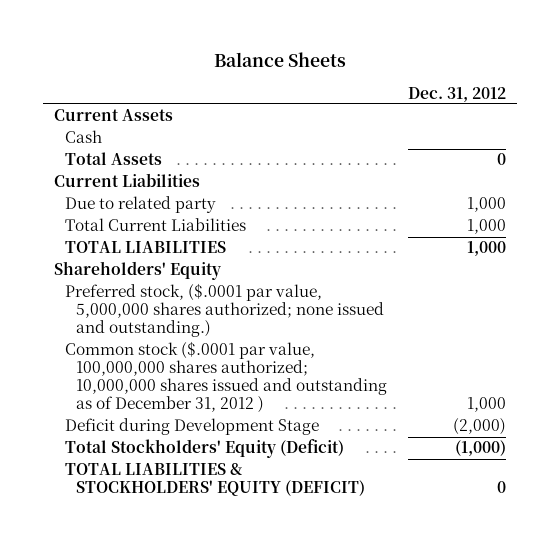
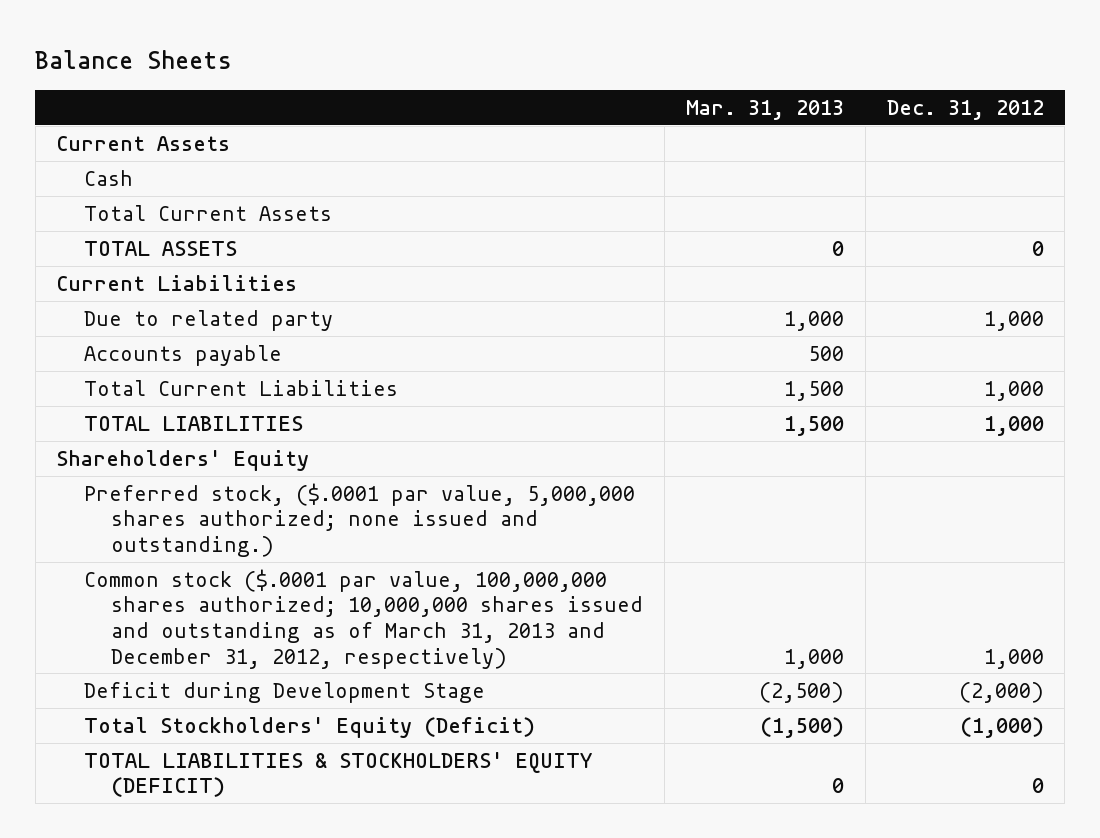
- | Dec. 31, 2012
+ | Mar. 31, 2013 | Dec. 31, 2012
- Total Assets | 0
+ Total Current Assets
+ TOTAL ASSETS | 0 | 0
+ Accounts payable | 500 |
- Common stock ($.0001 par value, 100,000,000 shares authorized; 10,000,000 shares issued and outstanding as of December 31, 2012 ) | 1,000
+ Common stock ($.0001 par value, 100,000,000 shares authorized; 10,000,000 shares issued and outstanding as of March 31, 2013 and December 31, 2012, respectively) | 1,000 | 1,000

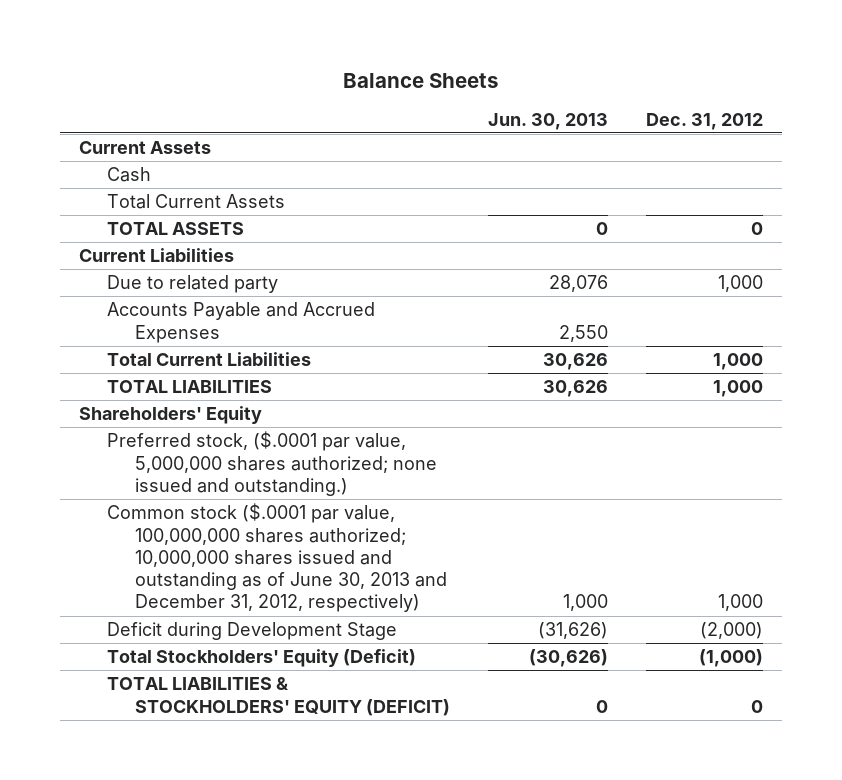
- | Mar. 31, 2013 | Dec. 31, 2012
+ | Jun. 30, 2013 | Dec. 31, 2012
- Accounts payable | 500 |
+ Accounts Payable and Accrued Expenses | 2,550 |
- Common stock ($.0001 par value, 100,000,000 shares authorized; 10,000,000 shares issued and outstanding as of March 31, 2013 and December 31, 2012, respectively) | 1,000 | 1,000
+ Common stock ($.0001 par value, 100,000,000 shares authorized; 10,000,000 shares issued and outstanding as of June 30, 2013 and December 31, 2012, respectively) | 1,000 | 1,000

